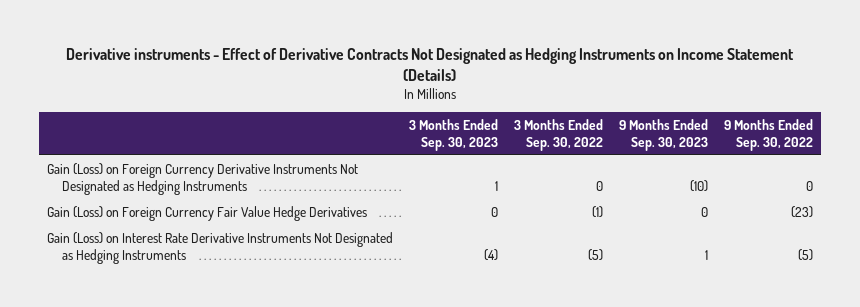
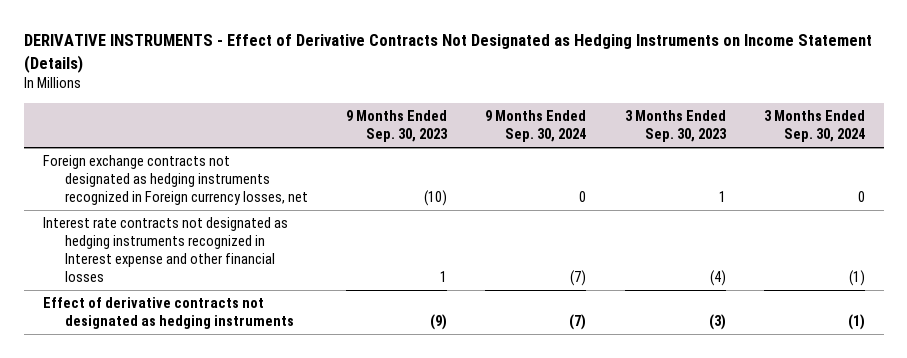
- Derivative instruments - Effect of Derivative Contracts Not Designated as Hedging Instruments on Income Statement (Details)
+ DERIVATIVE INSTRUMENTS - Effect of Derivative Contracts Not Designated as Hedging Instruments on Income Statement (Details)
- | 3 Months Ended Sep. 30, 2023 | 3 Months Ended Sep. 30, 2022 | 9 Months Ended Sep. 30, 2023 | 9 Months Ended Sep. 30, 2022
+ | 9 Months Ended Sep. 30, 2023 | 9 Months Ended Sep. 30, 2024 | 3 Months Ended Sep. 30, 2023 | 3 Months Ended Sep. 30, 2024
- Gain (Loss) on Foreign Currency Derivative Instruments Not Designated as Hedging Instruments | 1 | 0 | (10) | 0
- Gain (Loss) on Foreign Currency Fair Value Hedge Derivatives | 0 | (1) | 0 | (23)
- Gain (Loss) on Interest Rate Derivative Instruments Not Designated as Hedging Instruments | (4) | (5) | 1 | (5)
+ Foreign exchange contracts not designated as hedging instruments recognized in Foreign currency losses, net | (10) | 0 | 1 | 0
+ Interest rate contracts not designated as hedging instruments recognized in Interest expense and other financial losses | 1 | (7) | (4) | (1)
+ Effect of derivative contracts not designated as hedging instruments | (9) | (7) | (3) | (1)

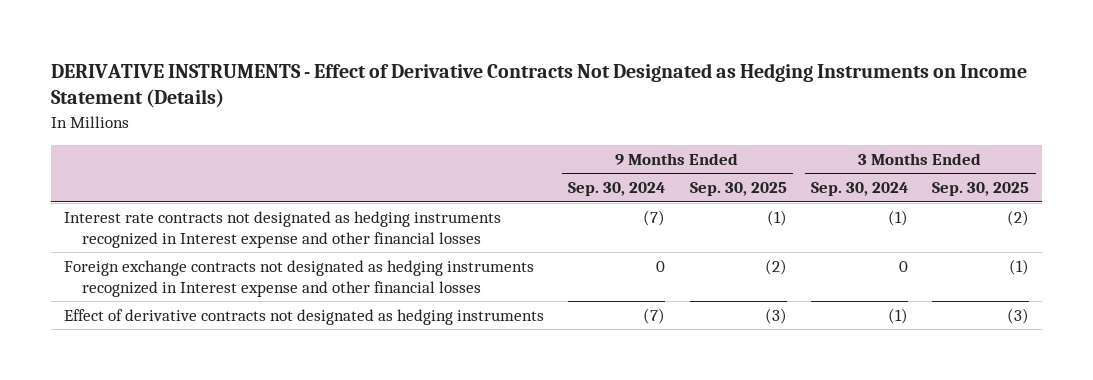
- | 9 Months Ended Sep. 30, 2023 | 9 Months Ended Sep. 30, 2024 | 3 Months Ended Sep. 30, 2023 | 3 Months Ended Sep. 30, 2024
+ | 9 Months Ended Sep. 30, 2024 | 9 Months Ended Sep. 30, 2025 | 3 Months Ended Sep. 30, 2024 | 3 Months Ended Sep. 30, 2025
- Foreign exchange contracts not designated as hedging instruments recognized in Foreign currency losses, net | (10) | 0 | 1 | 0
+ Foreign exchange contracts not designated as hedging instruments recognized in Interest expense and other financial losses | 0 | (2) | 0 | (1)

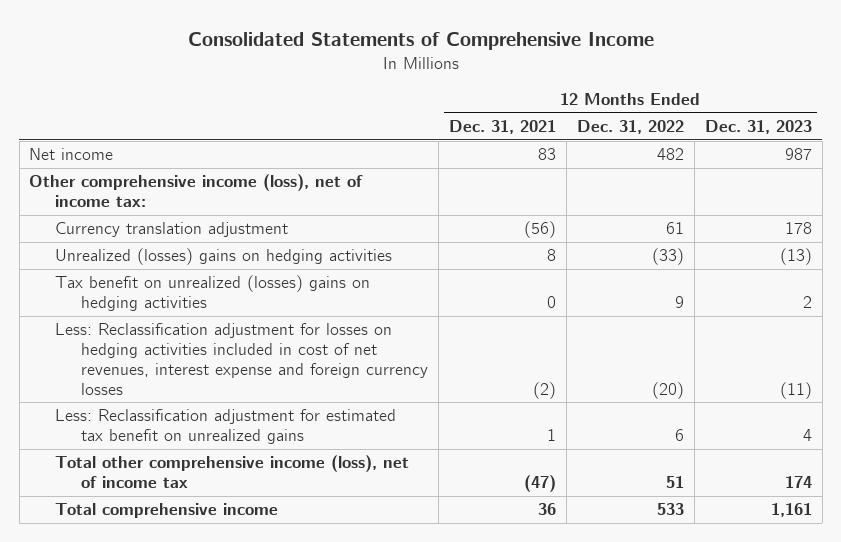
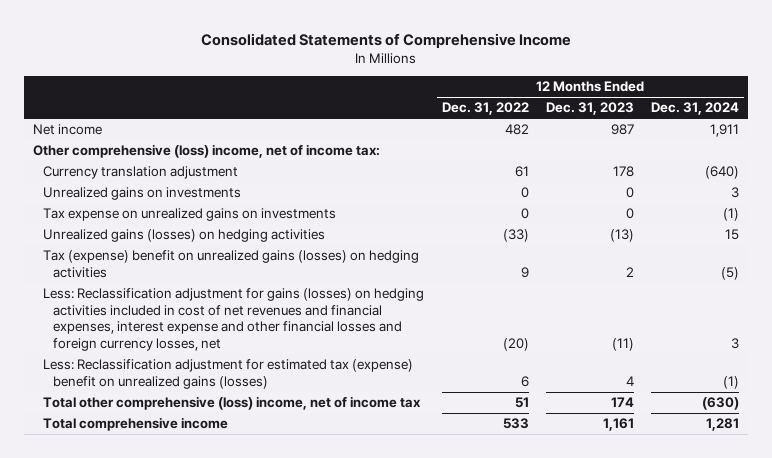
- | 12 Months Ended Dec. 31, 2021 | 12 Months Ended Dec. 31, 2022 | 12 Months Ended Dec. 31, 2023
+ | 12 Months Ended Dec. 31, 2022 | 12 Months Ended Dec. 31, 2023 | 12 Months Ended Dec. 31, 2024
- Other comprehensive income (loss), net of income tax:
+ Other comprehensive (loss) income, net of income tax:
- Unrealized (losses) gains on hedging activities | 8 | (33) | (13)
- Tax benefit on unrealized (losses) gains on hedging activities | 0 | 9 | 2
- Less: Reclassification adjustment for losses on hedging activities included in cost of net revenues, interest expense and foreign currency losses | (2) | (20) | (11)
- Less: Reclassification adjustment for estimated tax benefit on unrealized gains | 1 | 6 | 4
- Total other comprehensive income (loss), net of income tax | (47) | 51 | 174
+ Unrealized gains on investments | 0 | 0 | 3
+ Tax expense on unrealized gains on investments | 0 | 0 | (1)
+ Unrealized gains (losses) on hedging activities | (33) | (13) | 15
+ Tax (expense) benefit on unrealized gains (losses) on hedging activities | 9 | 2 | (5)
+ Less: Reclassification adjustment for gains (losses) on hedging activities included in cost of net revenues and financial expenses, interest expense and other financial losses and foreign currency losses, net | (20) | (11) | 3
+ Less: Reclassification adjustment for estimated tax (expense) benefit on unrealized gains (losses) | 6 | 4 | (1)
+ Total other comprehensive (loss) income, net of income tax | 51 | 174 | (630)

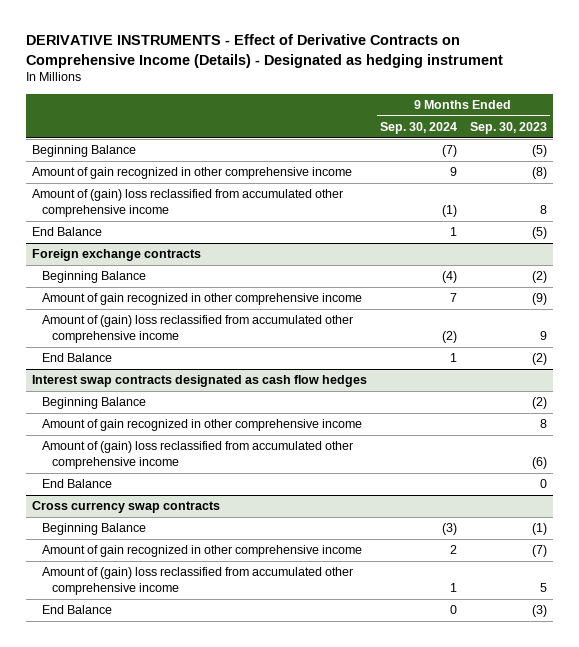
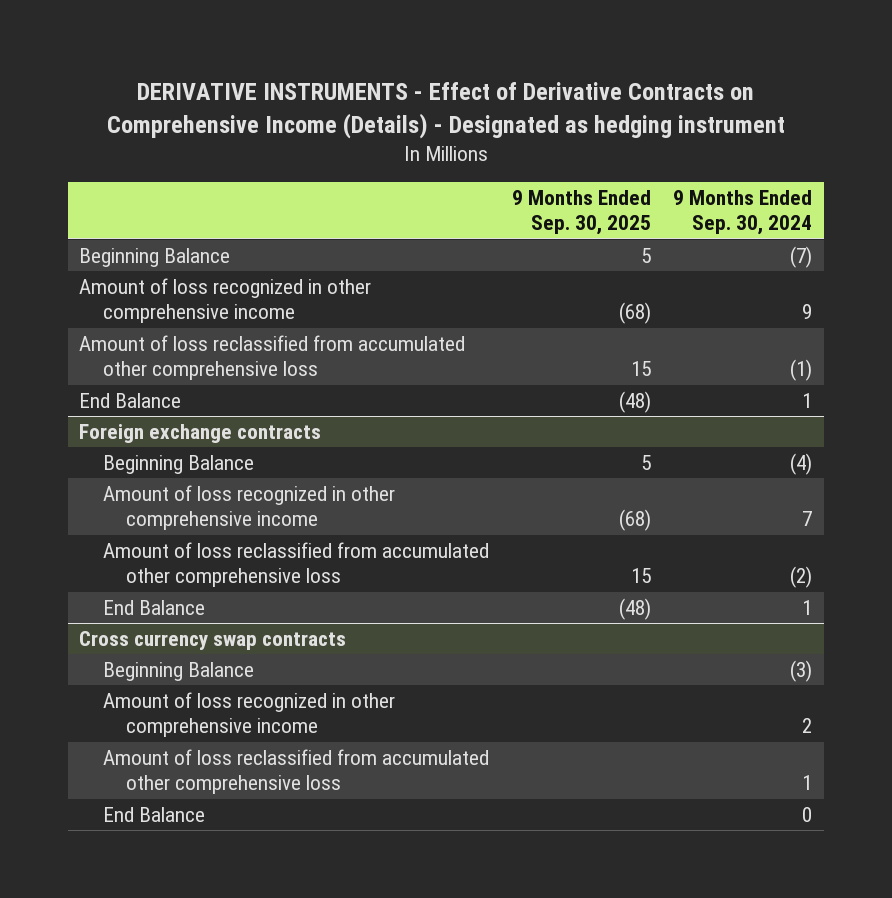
- | 9 Months Ended Sep. 30, 2024 | 9 Months Ended Sep. 30, 2023
+ | 9 Months Ended Sep. 30, 2025 | 9 Months Ended Sep. 30, 2024
- Amount of gain recognized in other comprehensive income | 9 | (8)
- Amount of (gain) loss reclassified from accumulated other comprehensive income | (1) | 8
+ Amount of loss recognized in other comprehensive income | (68) | 9
+ Amount of loss reclassified from accumulated other comprehensive loss | 15 | (1)
@ Foreign exchange contracts
- Amount of gain recognized in other comprehensive income | 7 | (9)
- Amount of (gain) loss reclassified from accumulated other comprehensive income | (2) | 9
+ Amount of loss recognized in other comprehensive income | (68) | 7
+ Amount of loss reclassified from accumulated other comprehensive loss | 15 | (2)
- Interest swap contracts designated as cash flow hedges
- Beginning Balance | | (2)
- Amount of gain recognized in other comprehensive income | | 8
- Amount of (gain) loss reclassified from accumulated other comprehensive income | | (6)
- End Balance | | 0
@ Cross currency swap contracts
- Amount of gain recognized in other comprehensive income | 2 | (7)
- Amount of (gain) loss reclassified from accumulated other comprehensive income | 1 | 5
+ Amount of loss recognized in other comprehensive income | | 2
+ Amount of loss reclassified from accumulated other comprehensive loss | | 1

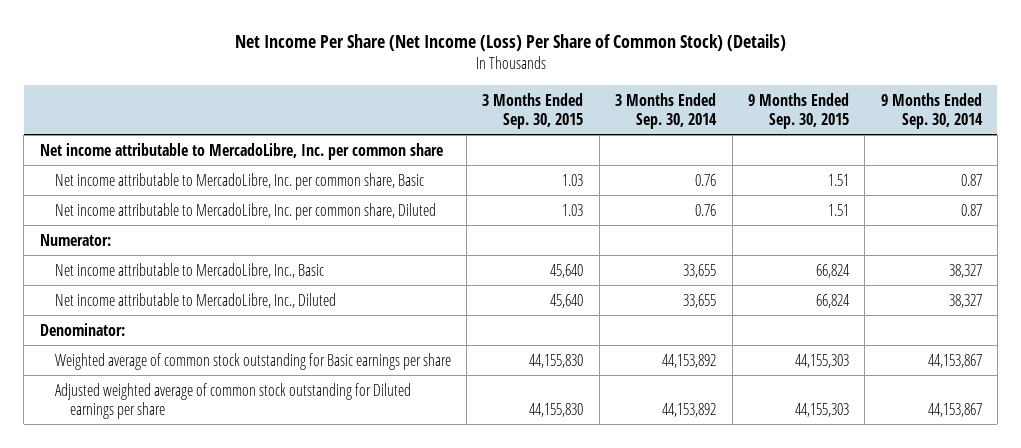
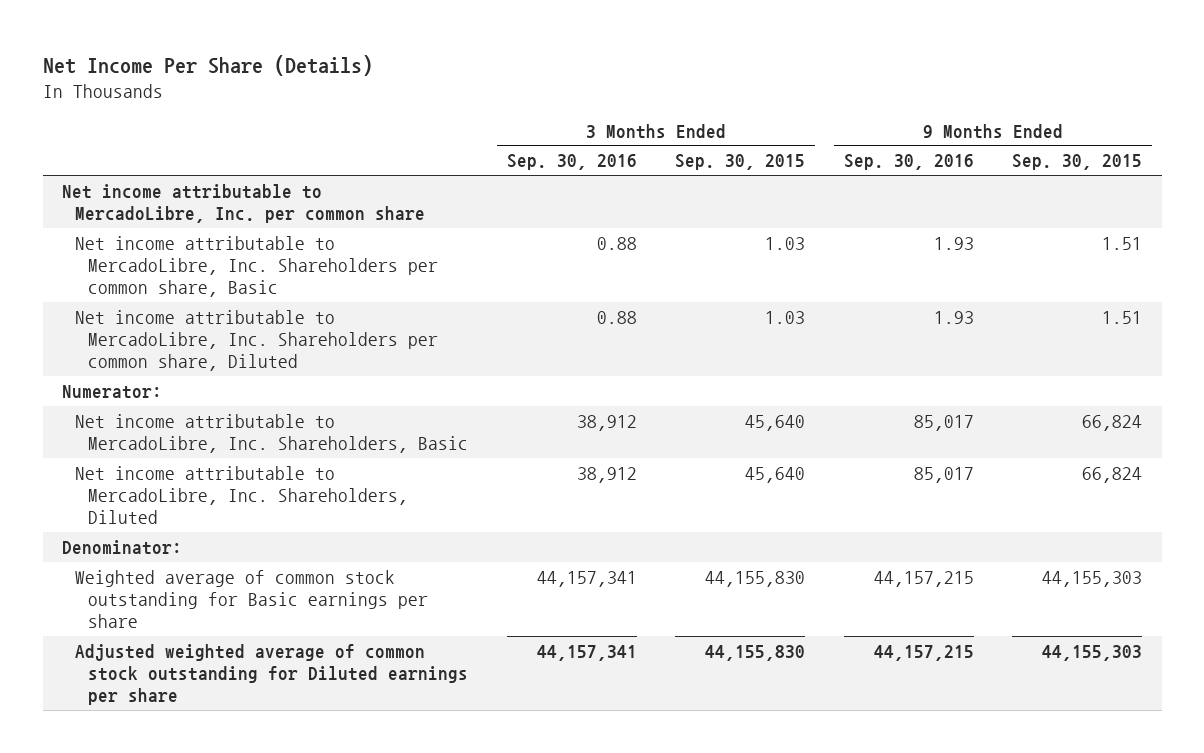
- Net Income Per Share (Net Income (Loss) Per Share of Common Stock) (Details)
+ Net Income Per Share (Details)
- | 3 Months Ended Sep. 30, 2015 | 3 Months Ended Sep. 30, 2014 | 9 Months Ended Sep. 30, 2015 | 9 Months Ended Sep. 30, 2014
+ | 3 Months Ended Sep. 30, 2016 | 3 Months Ended Sep. 30, 2015 | 9 Months Ended Sep. 30, 2016 | 9 Months Ended Sep. 30, 2015
- Net income attributable to MercadoLibre, Inc. per common share, Basic | 1.03 | 0.76 | 1.51 | 0.87
- Net income attributable to MercadoLibre, Inc. per common share, Diluted | 1.03 | 0.76 | 1.51 | 0.87
+ Net income attributable to MercadoLibre, Inc. Shareholders per common share, Basic | 0.88 | 1.03 | 1.93 | 1.51
+ Net income attributable to MercadoLibre, Inc. Shareholders per common share, Diluted | 0.88 | 1.03 | 1.93 | 1.51
- Net income attributable to MercadoLibre, Inc., Basic | 45,640 | 33,655 | 66,824 | 38,327
- Net income attributable to MercadoLibre, Inc., Diluted | 45,640 | 33,655 | 66,824 | 38,327
+ Net income attributable to MercadoLibre, Inc. Shareholders, Basic | 38,912 | 45,640 | 85,017 | 66,824
+ Net income attributable to MercadoLibre, Inc. Shareholders, Diluted | 38,912 | 45,640 | 85,017 | 66,824

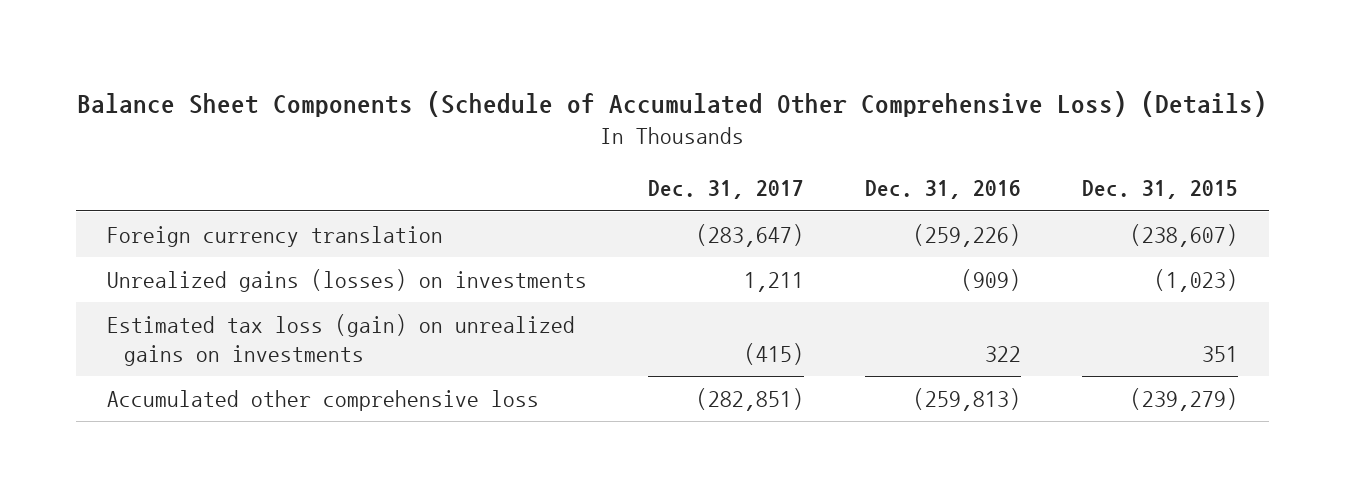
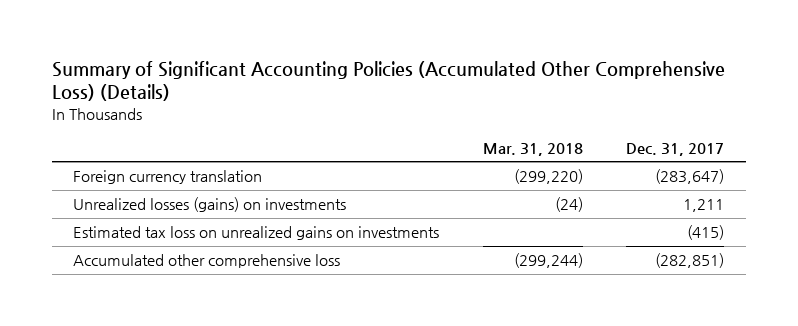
- Balance Sheet Components (Schedule of Accumulated Other Comprehensive Loss) (Details)
+ Summary of Significant Accounting Policies (Accumulated Other Comprehensive Loss) (Details)
- | Dec. 31, 2017 | Dec. 31, 2016 | Dec. 31, 2015
+ | Mar. 31, 2018 | Dec. 31, 2017
- Unrealized gains (losses) on investments | 1,211 | (909) | (1,023)
- Estimated tax loss (gain) on unrealized gains on investments | (415) | 322 | 351
+ Unrealized losses (gains) on investments | (24) | 1,211
+ Estimated tax loss on unrealized gains on investments | | (415)

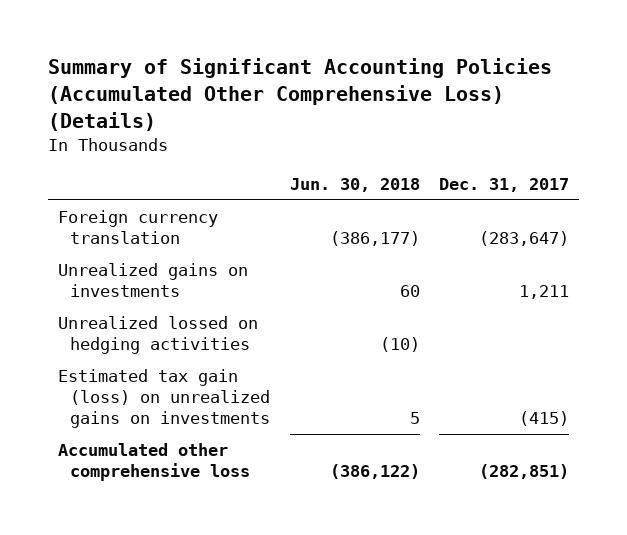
- | Mar. 31, 2018 | Dec. 31, 2017
+ | Jun. 30, 2018 | Dec. 31, 2017
- Unrealized losses (gains) on investments | (24) | 1,211
- Estimated tax loss on unrealized gains on investments | | (415)
+ Unrealized gains on investments | 60 | 1,211
+ Unrealized lossed on hedging activities | (10) |
+ Estimated tax gain (loss) on unrealized gains on investments | 5 | (415)

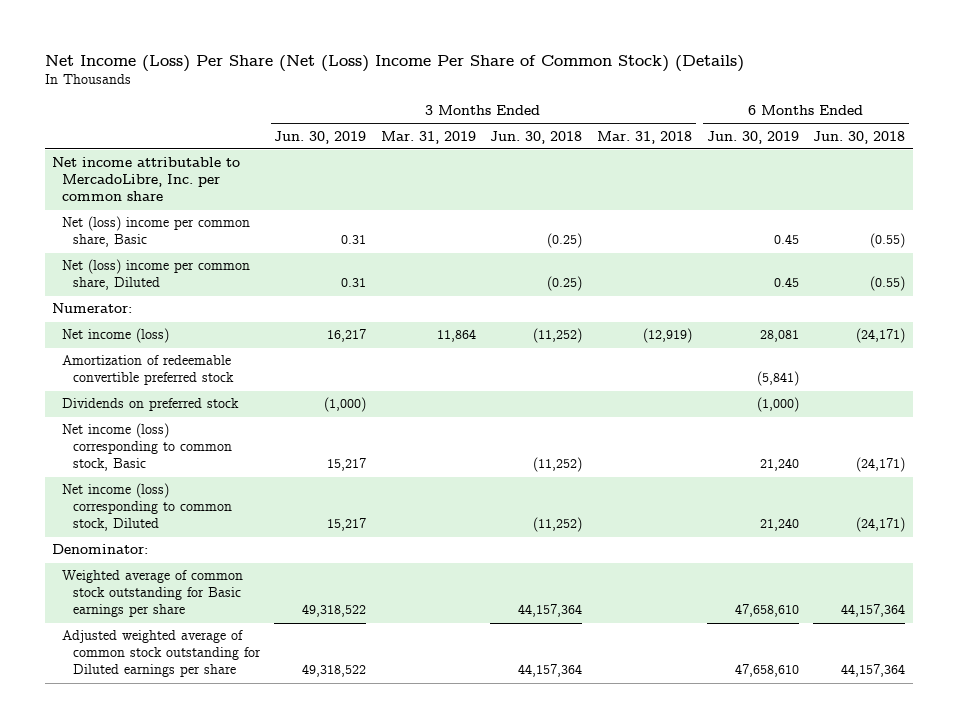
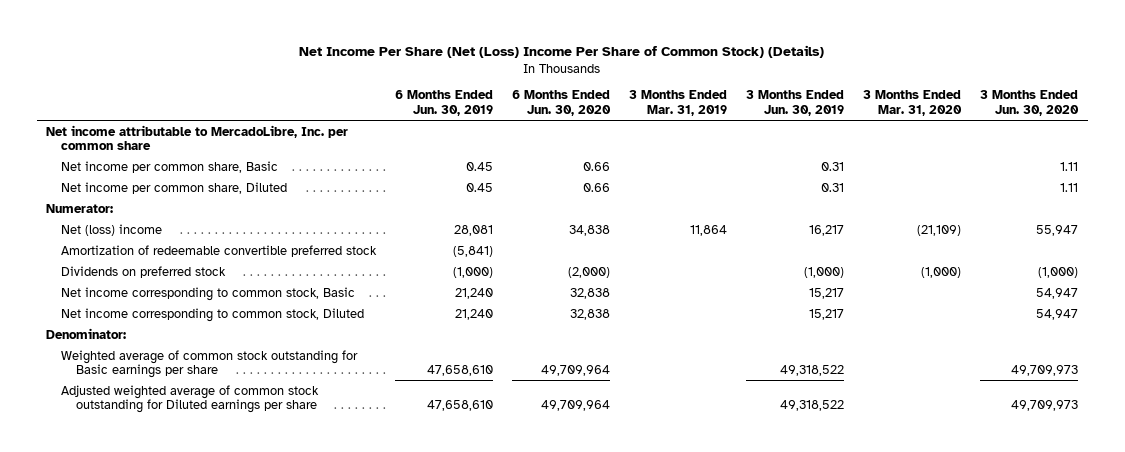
- Net Income (Loss) Per Share (Net (Loss) Income Per Share of Common Stock) (Details)
+ Net Income Per Share (Net (Loss) Income Per Share of Common Stock) (Details)
- | 3 Months Ended Jun. 30, 2019 | 3 Months Ended Mar. 31, 2019 | 3 Months Ended Jun. 30, 2018 | 3 Months Ended Mar. 31, 2018 | 6 Months Ended Jun. 30, 2019 | 6 Months Ended Jun. 30, 2018
+ | 6 Months Ended Jun. 30, 2019 | 6 Months Ended Jun. 30, 2020 | 3 Months Ended Mar. 31, 2019 | 3 Months Ended Jun. 30, 2019 | 3 Months Ended Mar. 31, 2020 | 3 Months Ended Jun. 30, 2020
- Net (loss) income per common share, Basic | 0.31 | | (0.25) | | 0.45 | (0.55)
- Net (loss) income per common share, Diluted | 0.31 | | (0.25) | | 0.45 | (0.55)
+ Net income per common share, Basic | 0.45 | 0.66 | | 0.31 | | 1.11
+ Net income per common share, Diluted | 0.45 | 0.66 | | 0.31 | | 1.11
- Net income (loss) | 16,217 | 11,864 | (11,252) | (12,919) | 28,081 | (24,171)
+ Net (loss) income | 28,081 | 34,838 | 11,864 | 16,217 | (21,109) | 55,947
- Net income (loss) corresponding to common stock, Basic | 15,217 | | (11,252) | | 21,240 | (24,171)
- Net income (loss) corresponding to common stock, Diluted | 15,217 | | (11,252) | | 21,240 | (24,171)
+ Net income corresponding to common stock, Basic | 21,240 | 32,838 | | 15,217 | | 54,947
+ Net income corresponding to common stock, Diluted | 21,240 | 32,838 | | 15,217 | | 54,947

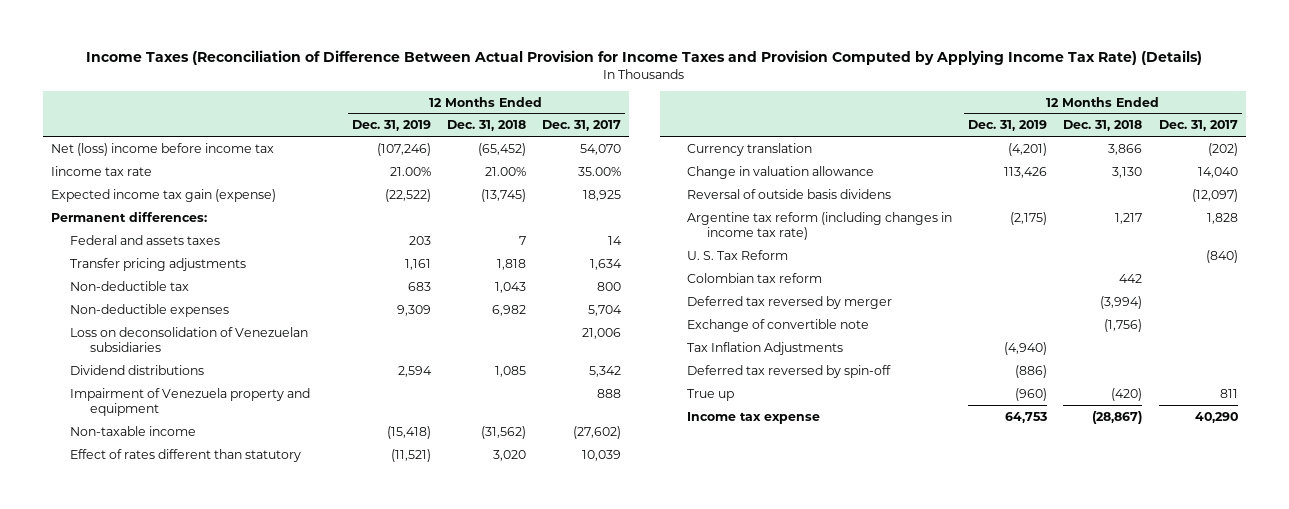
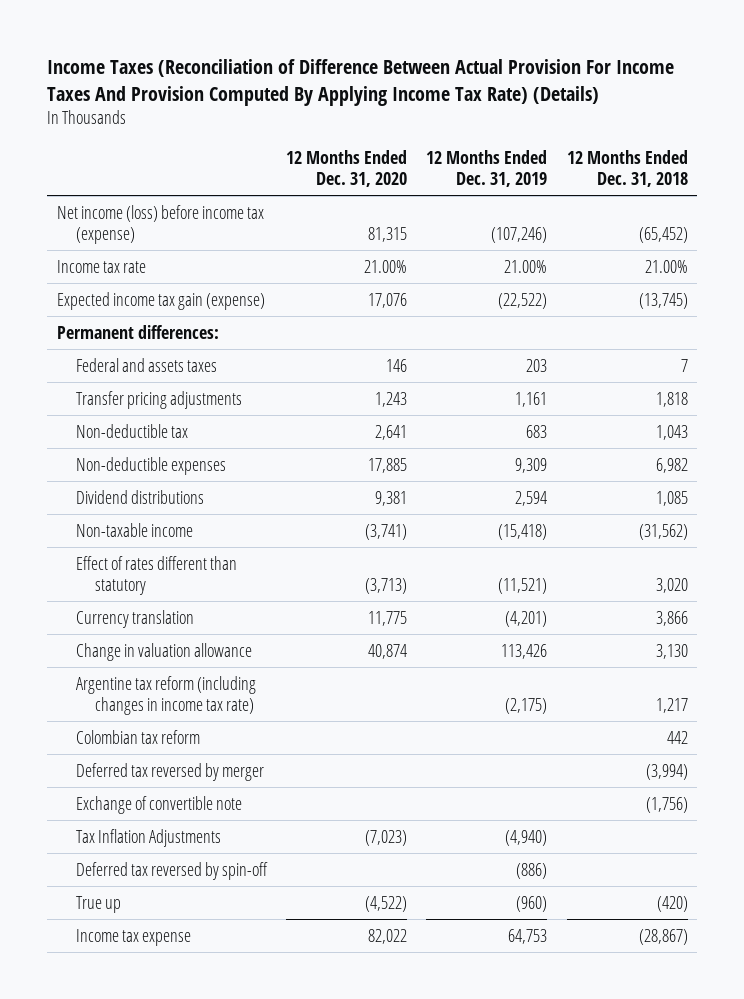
- Income Taxes (Reconciliation of Difference Between Actual Provision for Income Taxes and Provision Computed by Applying Income Tax Rate) (Details)
+ Income Taxes (Reconciliation of Difference Between Actual Provision For Income Taxes And Provision Computed By Applying Income Tax Rate) (Details)
- | 12 Months Ended Dec. 31, 2019 | 12 Months Ended Dec. 31, 2018 | 12 Months Ended Dec. 31, 2017
+ | 12 Months Ended Dec. 31, 2020 | 12 Months Ended Dec. 31, 2019 | 12 Months Ended Dec. 31, 2018
- Net (loss) income before income tax | (107,246) | (65,452) | 54,070
- Iincome tax rate | 21.00% | 21.00% | 35.00%
+ Net income (loss) before income tax (expense) | 81,315 | (107,246) | (65,452)
+ Income tax rate | 21.00% | 21.00% | 21.00%
- Loss on deconsolidation of Venezuelan subsidiaries | | | 21,006
- Impairment of Venezuela property and equipment | | | 888
- Reversal of outside basis dividens | | | (12,097)
- U. S. Tax Reform | | | (840)

